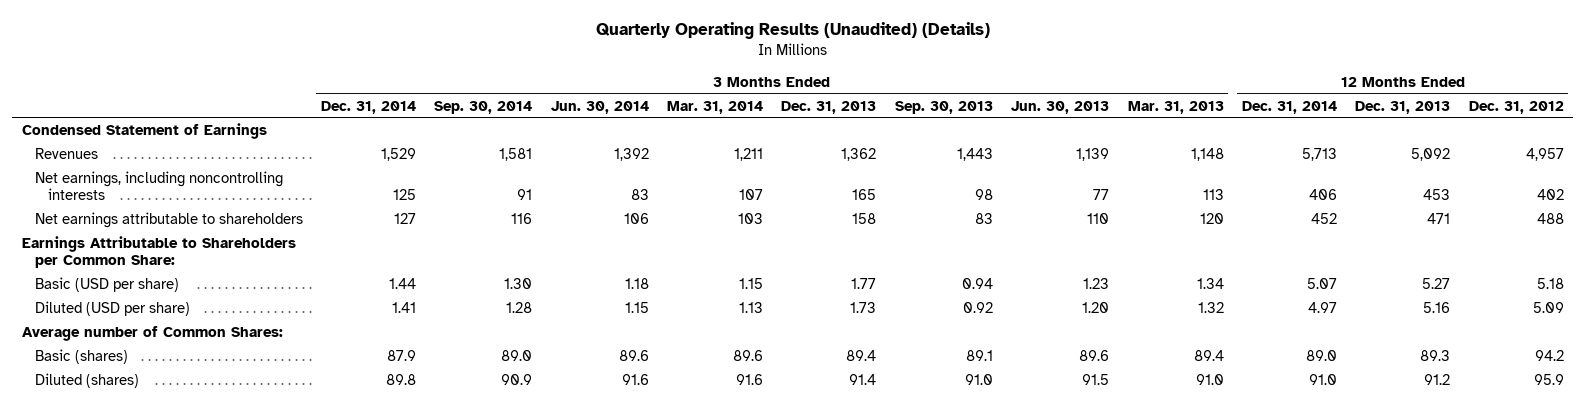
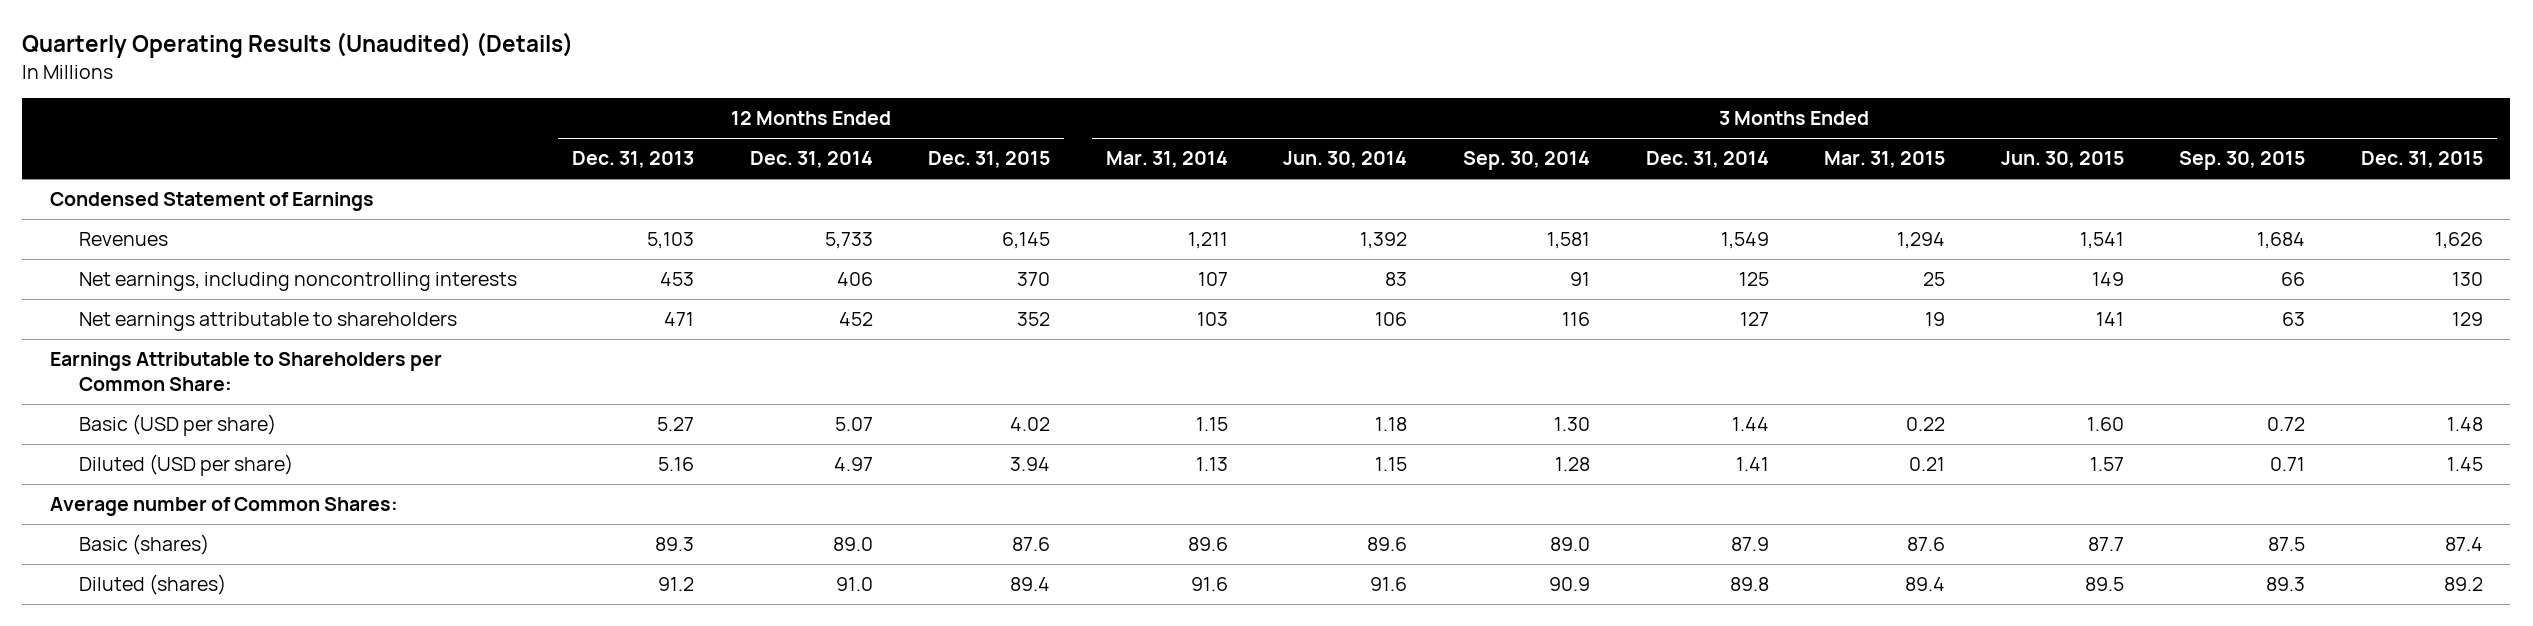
- | 3 Months Ended Dec. 31, 2014 | 3 Months Ended Sep. 30, 2014 | 3 Months Ended Jun. 30, 2014 | 3 Months Ended Mar. 31, 2014 | 3 Months Ended Dec. 31, 2013 | 3 Months Ended Sep. 30, 2013 | 3 Months Ended Jun. 30, 2013 | 3 Months Ended Mar. 31, 2013 | 12 Months Ended Dec. 31, 2014 | 12 Months Ended Dec. 31, 2013 | 12 Months Ended Dec. 31, 2012
+ | 12 Months Ended Dec. 31, 2013 | 12 Months Ended Dec. 31, 2014 | 12 Months Ended Dec. 31, 2015 | 3 Months Ended Mar. 31, 2014 | 3 Months Ended Jun. 30, 2014 | 3 Months Ended Sep. 30, 2014 | 3 Months Ended Dec. 31, 2014 | 3 Months Ended Mar. 31, 2015 | 3 Months Ended Jun. 30, 2015 | 3 Months Ended Sep. 30, 2015 | 3 Months Ended Dec. 31, 2015
- Revenues | 1,529 | 1,581 | 1,392 | 1,211 | 1,362 | 1,443 | 1,139 | 1,148 | 5,713 | 5,092 | 4,957
+ Revenues | 5,103 | 5,733 | 6,145 | 1,211 | 1,392 | 1,581 | 1,549 | 1,294 | 1,541 | 1,684 | 1,626

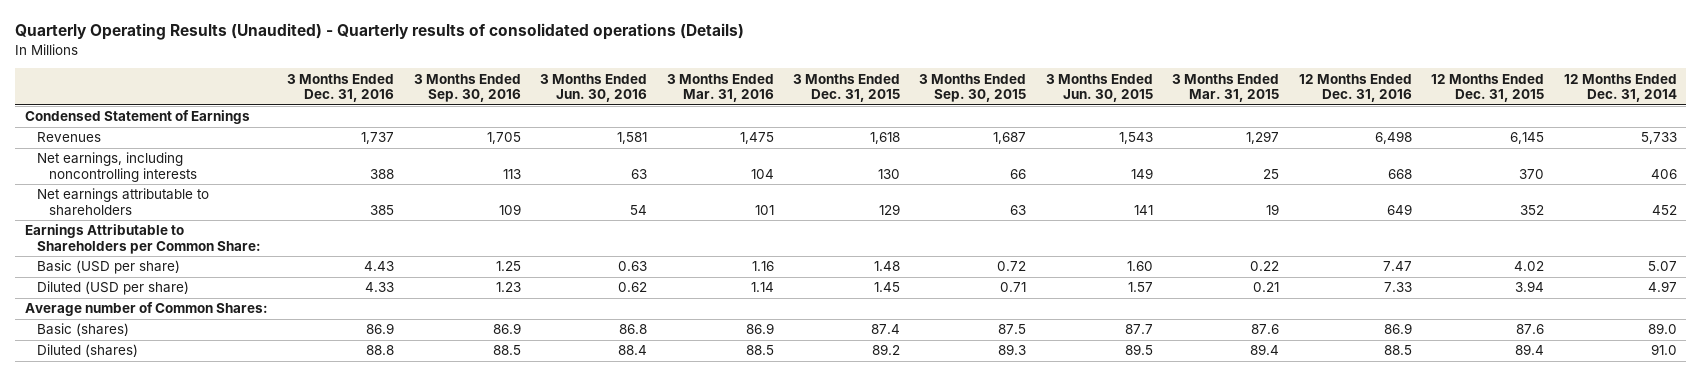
- Quarterly Operating Results (Unaudited) (Details)
+ Quarterly Operating Results (Unaudited) - Quarterly results of consolidated operations (Details)
- | 12 Months Ended Dec. 31, 2013 | 12 Months Ended Dec. 31, 2014 | 12 Months Ended Dec. 31, 2015 | 3 Months Ended Mar. 31, 2014 | 3 Months Ended Jun. 30, 2014 | 3 Months Ended Sep. 30, 2014 | 3 Months Ended Dec. 31, 2014 | 3 Months Ended Mar. 31, 2015 | 3 Months Ended Jun. 30, 2015 | 3 Months Ended Sep. 30, 2015 | 3 Months Ended Dec. 31, 2015
+ | 3 Months Ended Dec. 31, 2016 | 3 Months Ended Sep. 30, 2016 | 3 Months Ended Jun. 30, 2016 | 3 Months Ended Mar. 31, 2016 | 3 Months Ended Dec. 31, 2015 | 3 Months Ended Sep. 30, 2015 | 3 Months Ended Jun. 30, 2015 | 3 Months Ended Mar. 31, 2015 | 12 Months Ended Dec. 31, 2016 | 12 Months Ended Dec. 31, 2015 | 12 Months Ended Dec. 31, 2014
- Revenues | 5,103 | 5,733 | 6,145 | 1,211 | 1,392 | 1,581 | 1,549 | 1,294 | 1,541 | 1,684 | 1,626
+ Revenues | 1,737 | 1,705 | 1,581 | 1,475 | 1,618 | 1,687 | 1,543 | 1,297 | 6,498 | 6,145 | 5,733

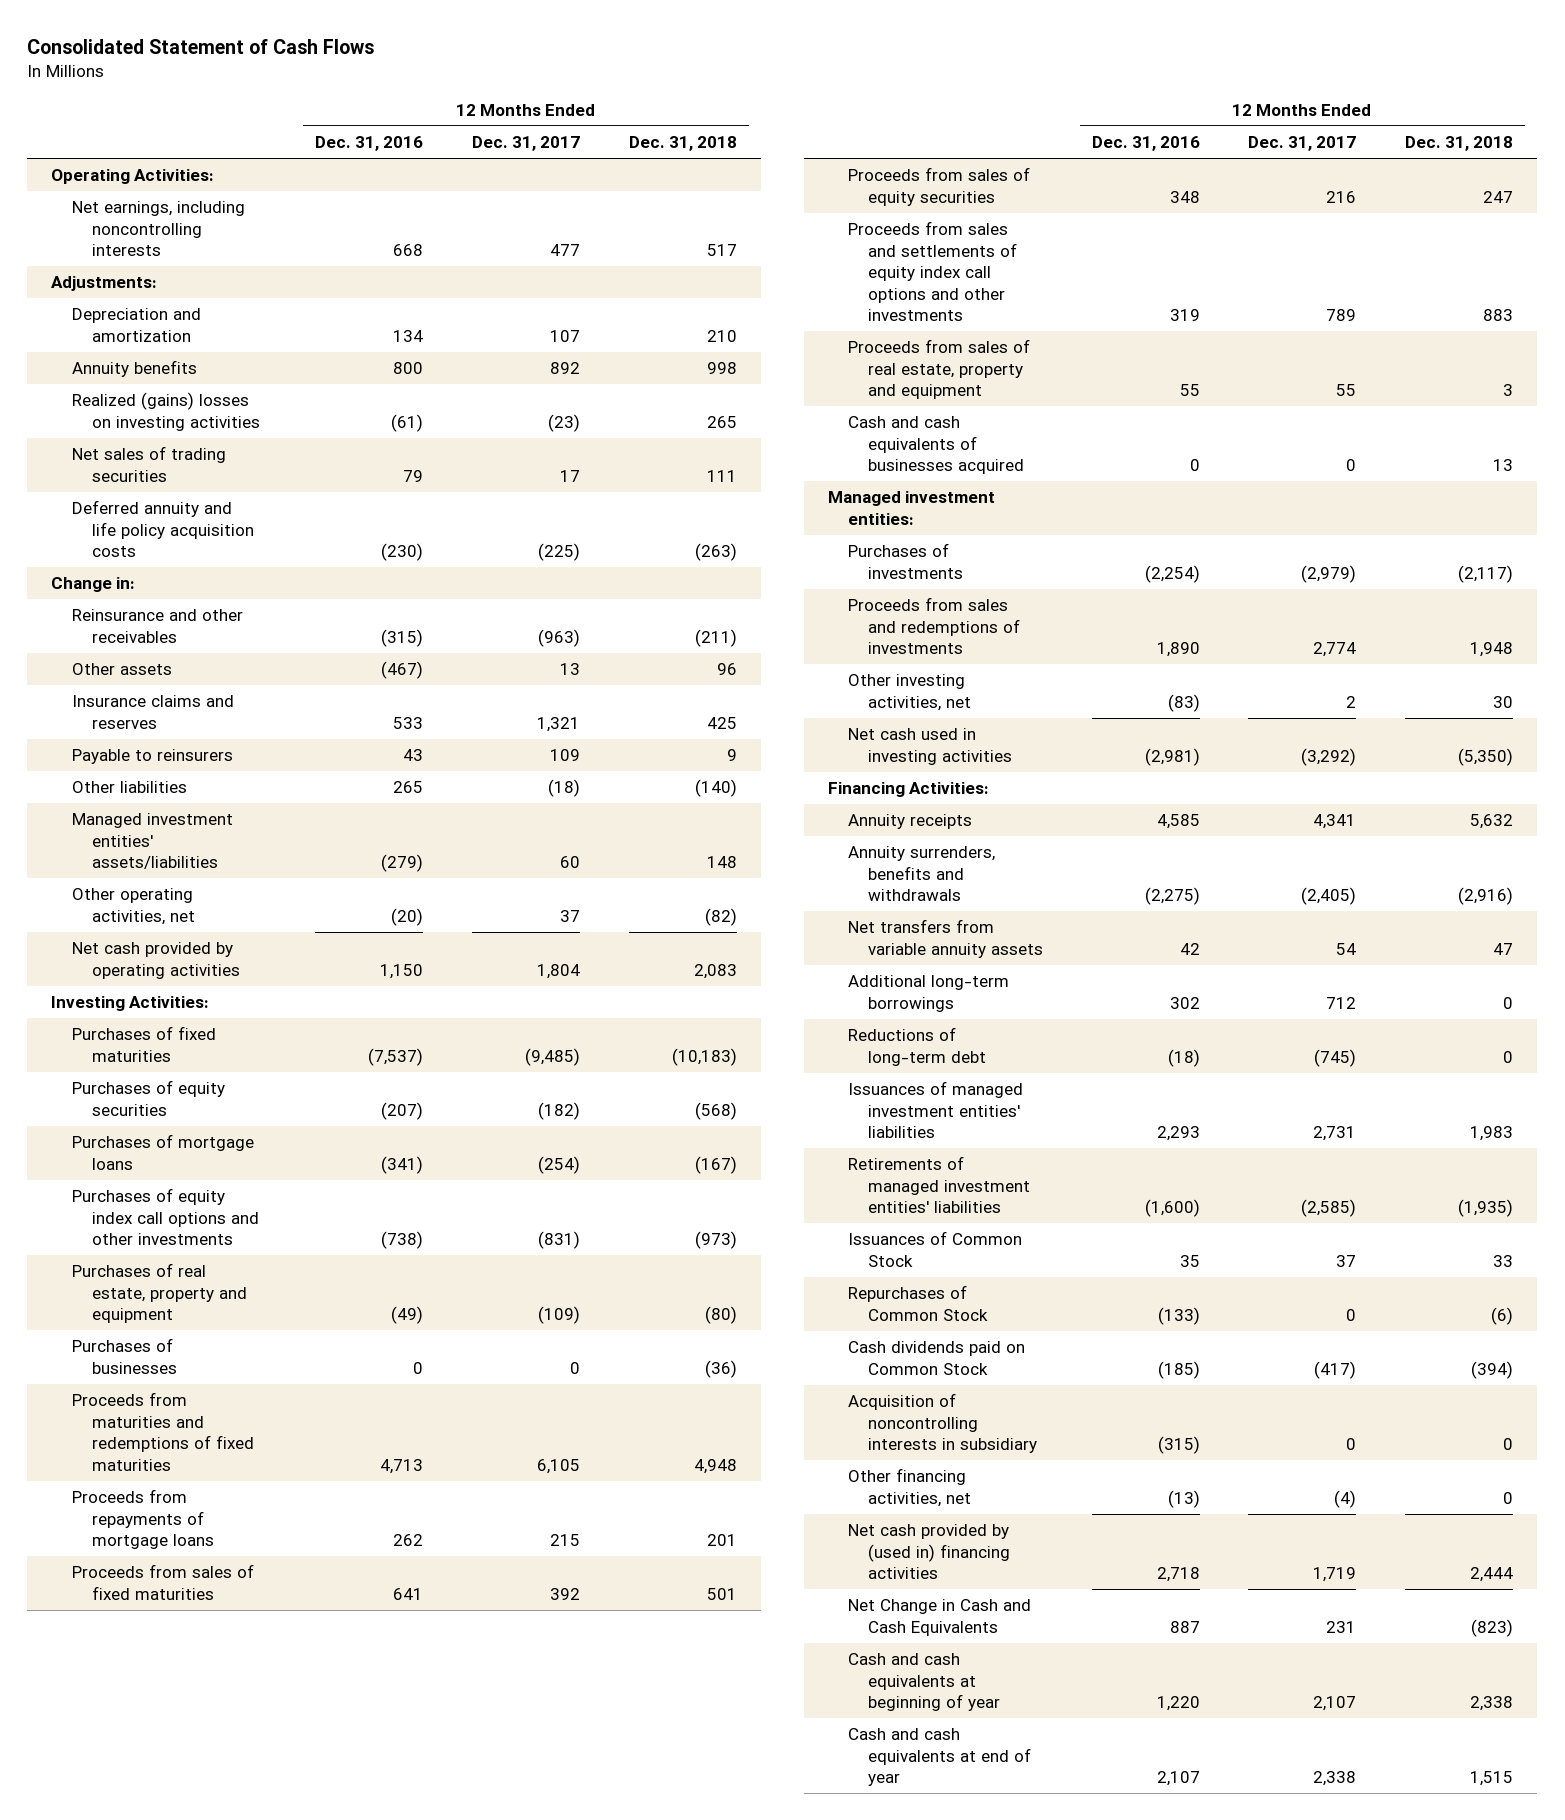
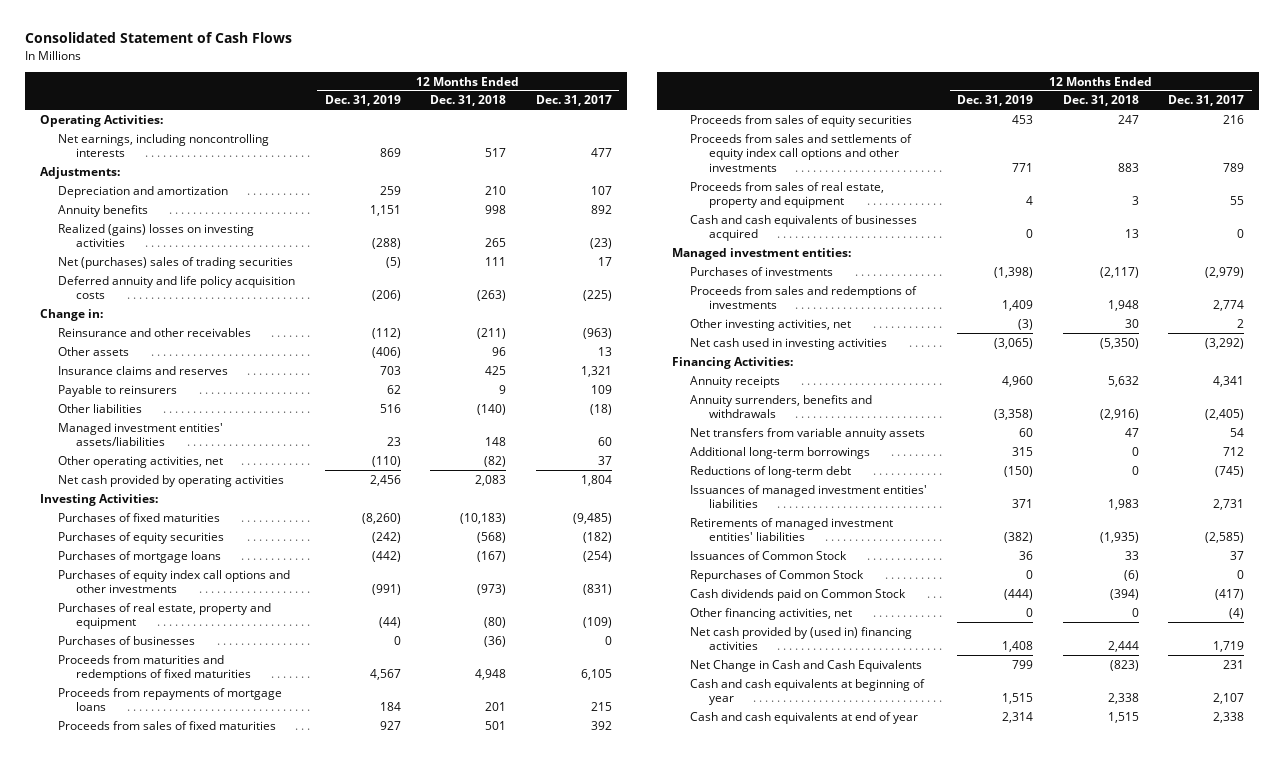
- | 12 Months Ended Dec. 31, 2016 | 12 Months Ended Dec. 31, 2017 | 12 Months Ended Dec. 31, 2018
+ | 12 Months Ended Dec. 31, 2019 | 12 Months Ended Dec. 31, 2018 | 12 Months Ended Dec. 31, 2017
- Net sales of trading securities | 79 | 17 | 111
+ Net (purchases) sales of trading securities | (5) | 111 | 17
- Acquisition of noncontrolling interests in subsidiary | (315) | 0 | 0

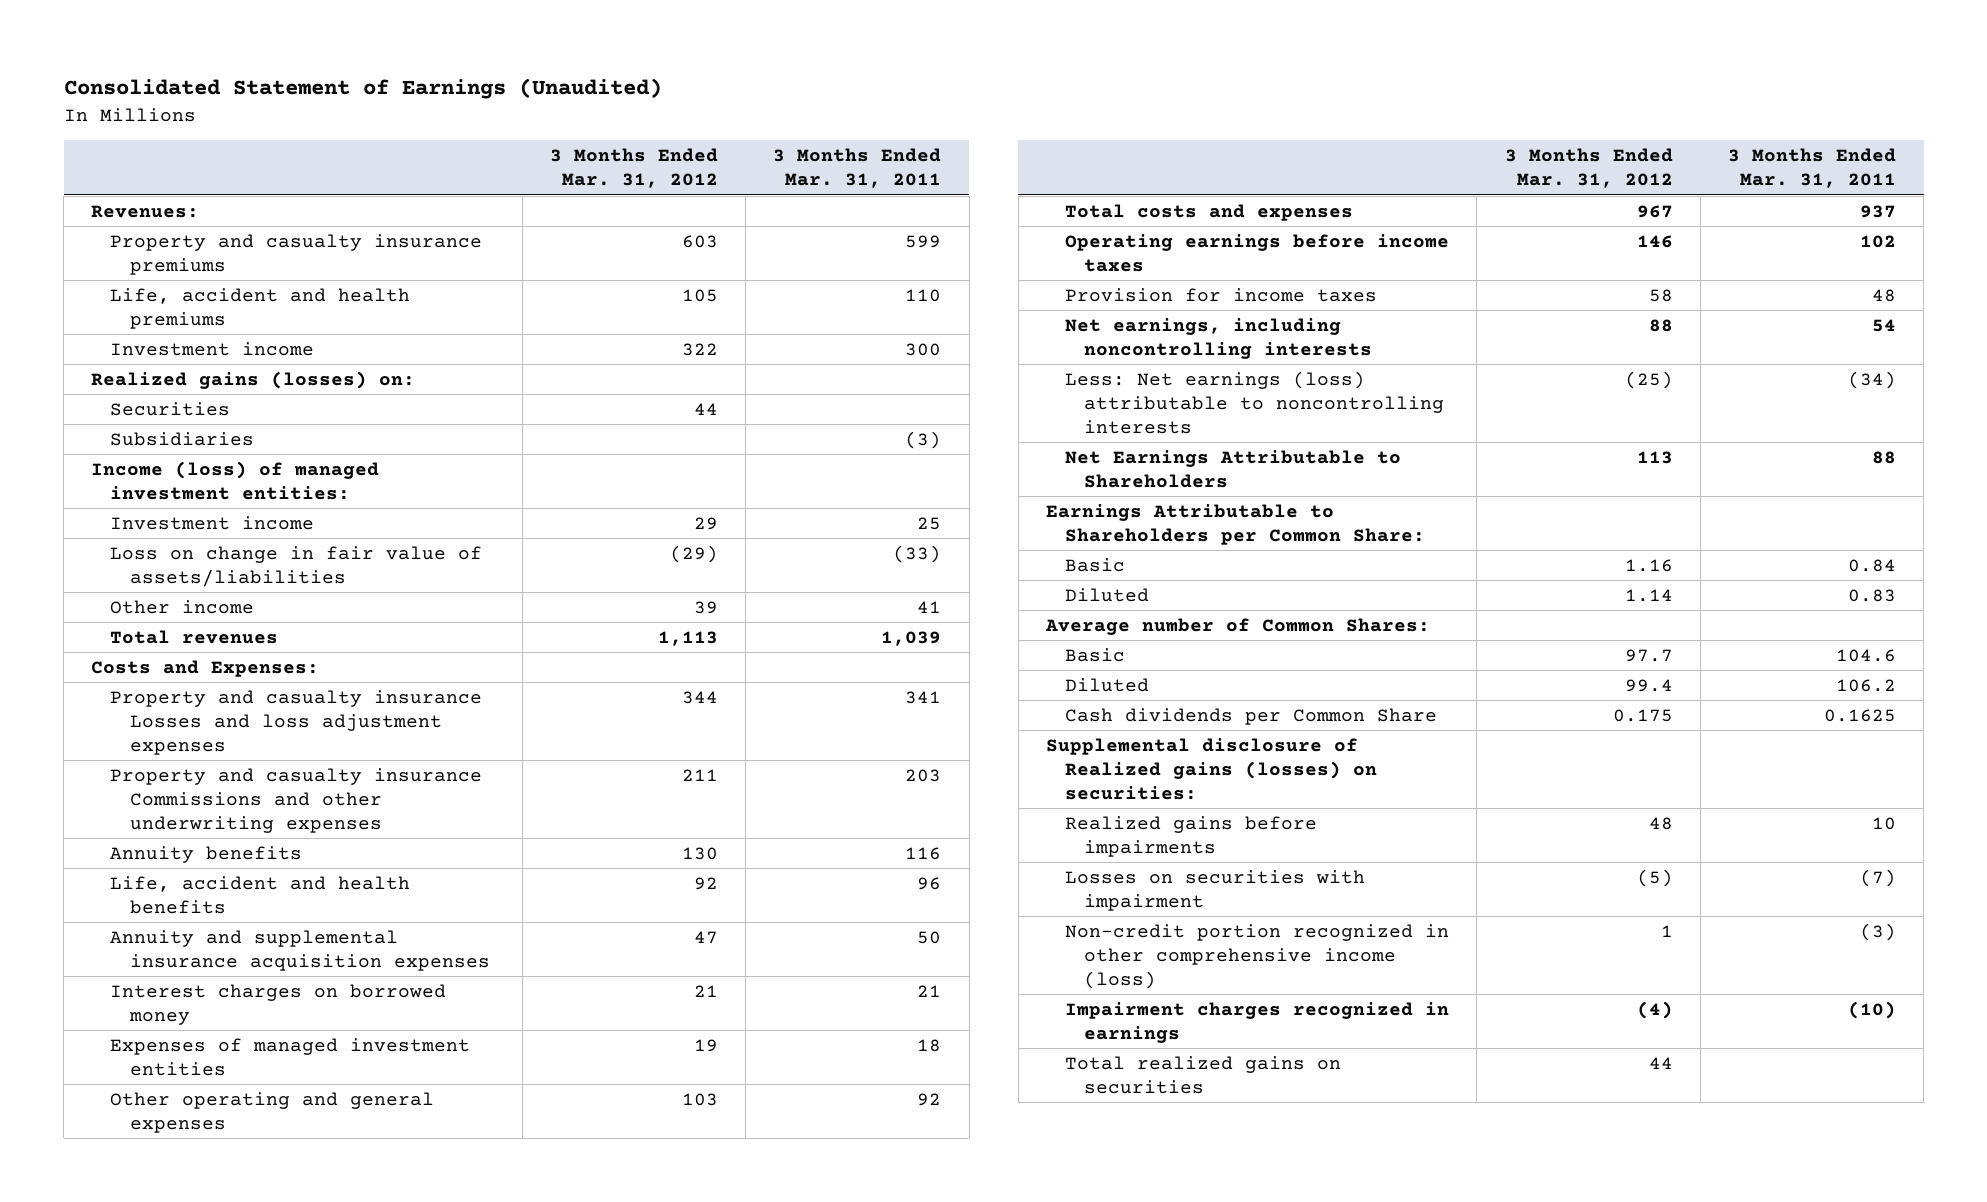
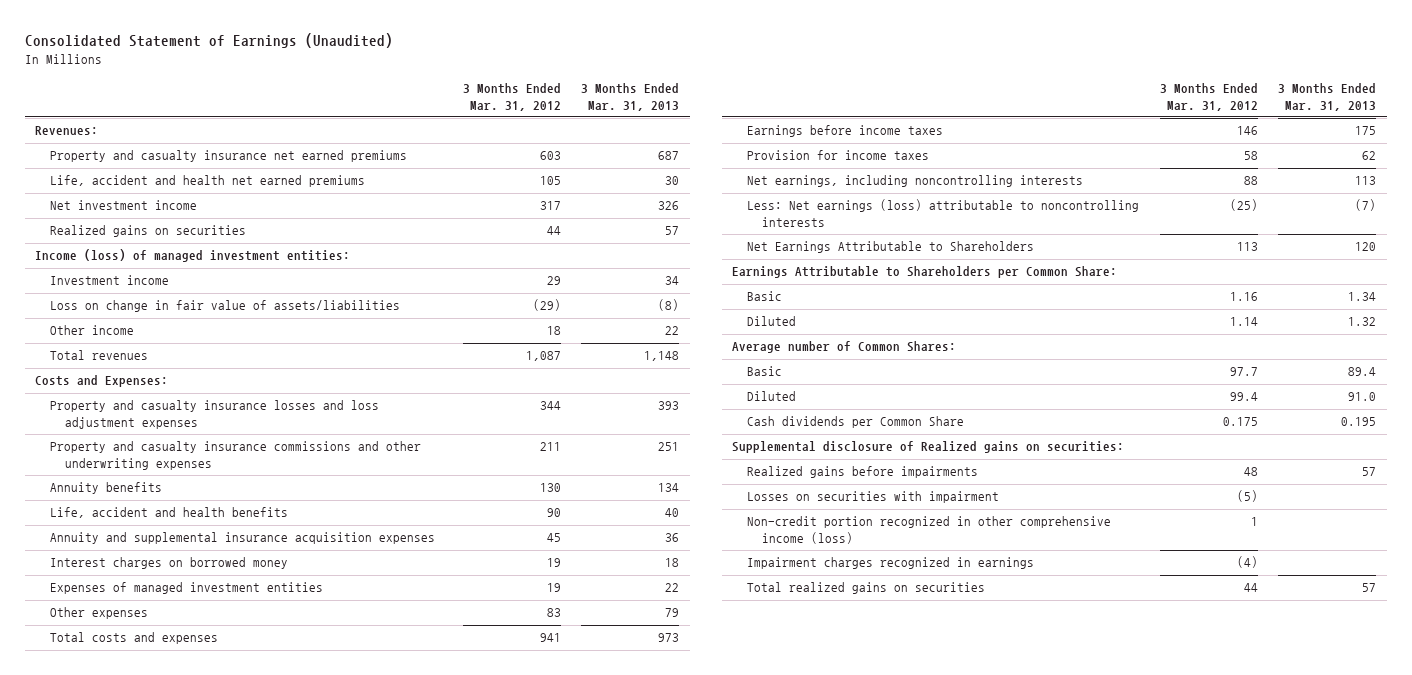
- | 3 Months Ended Mar. 31, 2012 | 3 Months Ended Mar. 31, 2011
+ | 3 Months Ended Mar. 31, 2012 | 3 Months Ended Mar. 31, 2013
- Property and casualty insurance premiums | 603 | 599
- Life, accident and health premiums | 105 | 110
- Investment income | 322 | 300
- Realized gains (losses) on:
- Securities | 44 |
- Subsidiaries | | (3)
+ Property and casualty insurance net earned premiums | 603 | 687
+ Life, accident and health net earned premiums | 105 | 30
+ Net investment income | 317 | 326
+ Realized gains on securities | 44 | 57
- Other income | 39 | 41
- Total revenues | 1,113 | 1,039
+ Other income | 18 | 22
+ Total revenues | 1,087 | 1,148
- Property and casualty insurance Losses and loss adjustment expenses | 344 | 341
- Property and casualty insurance Commissions and other underwriting expenses | 211 | 203
+ Property and casualty insurance losses and loss adjustment expenses | 344 | 393
+ Property and casualty insurance commissions and other underwriting expenses | 211 | 251
- Life, accident and health benefits | 92 | 96
- Annuity and supplemental insurance acquisition expenses | 47 | 50
- Interest charges on borrowed money | 21 | 21
+ Life, accident and health benefits | 90 | 40
+ Annuity and supplemental insurance acquisition expenses | 45 | 36
+ Interest charges on borrowed money | 19 | 18
- Other operating and general expenses | 103 | 92
- Total costs and expenses | 967 | 937
- Operating earnings before income taxes | 146 | 102
+ Other expenses | 83 | 79
+ Total costs and expenses | 941 | 973
+ Earnings before income taxes | 146 | 175
- Supplemental disclosure of Realized gains (losses) on securities:
+ Supplemental disclosure of Realized gains on securities:

